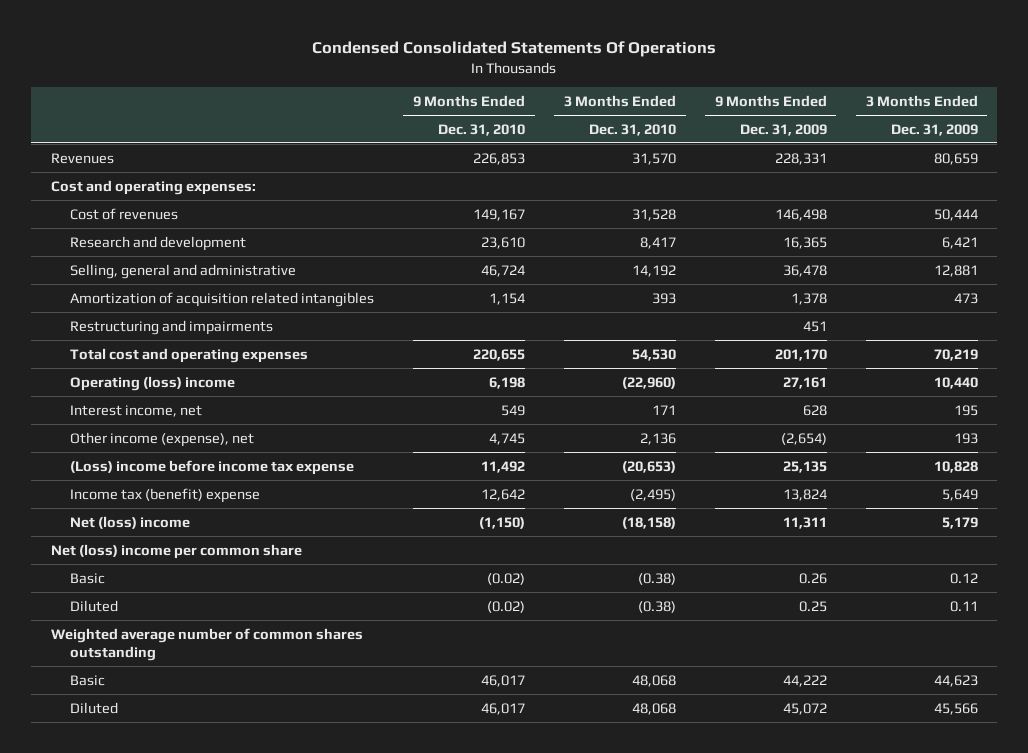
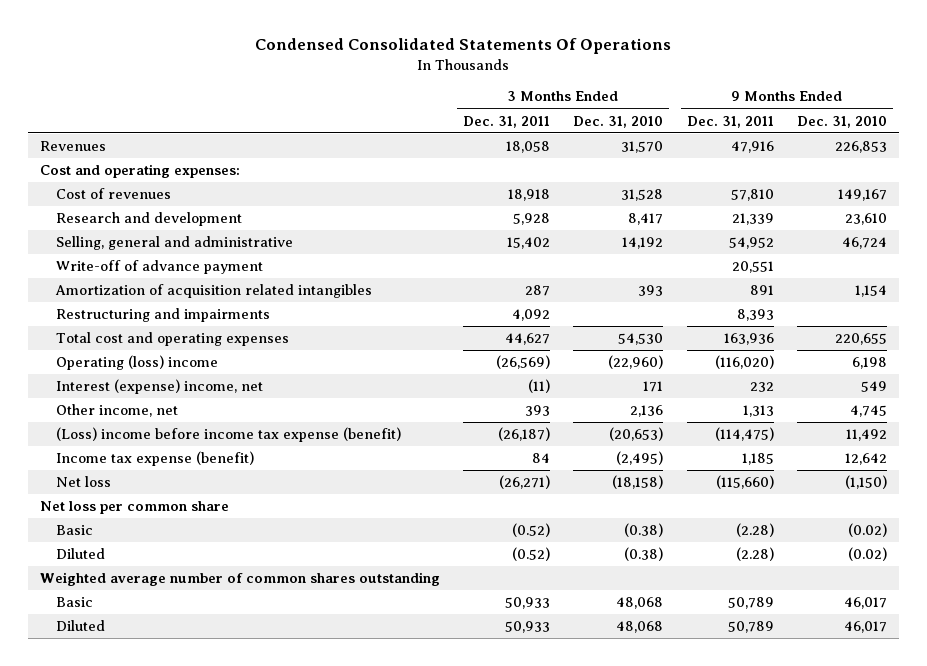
- | 9 Months Ended Dec. 31, 2010 | 3 Months Ended Dec. 31, 2010 | 9 Months Ended Dec. 31, 2009 | 3 Months Ended Dec. 31, 2009
+ | 3 Months Ended Dec. 31, 2011 | 3 Months Ended Dec. 31, 2010 | 9 Months Ended Dec. 31, 2011 | 9 Months Ended Dec. 31, 2010
+ Write-off of advance payment | | | 20,551 |
- Interest income, net | 549 | 171 | 628 | 195
- Other income (expense), net | 4,745 | 2,136 | (2,654) | 193
- (Loss) income before income tax expense | 11,492 | (20,653) | 25,135 | 10,828
- Income tax (benefit) expense | 12,642 | (2,495) | 13,824 | 5,649
- Net (loss) income | (1,150) | (18,158) | 11,311 | 5,179
- Net (loss) income per common share
+ Interest (expense) income, net | (11) | 171 | 232 | 549
+ Other income, net | 393 | 2,136 | 1,313 | 4,745
+ (Loss) income before income tax expense (benefit) | (26,187) | (20,653) | (114,475) | 11,492
+ Income tax expense (benefit) | 84 | (2,495) | 1,185 | 12,642
+ Net loss | (26,271) | (18,158) | (115,660) | (1,150)
+ Net loss per common share

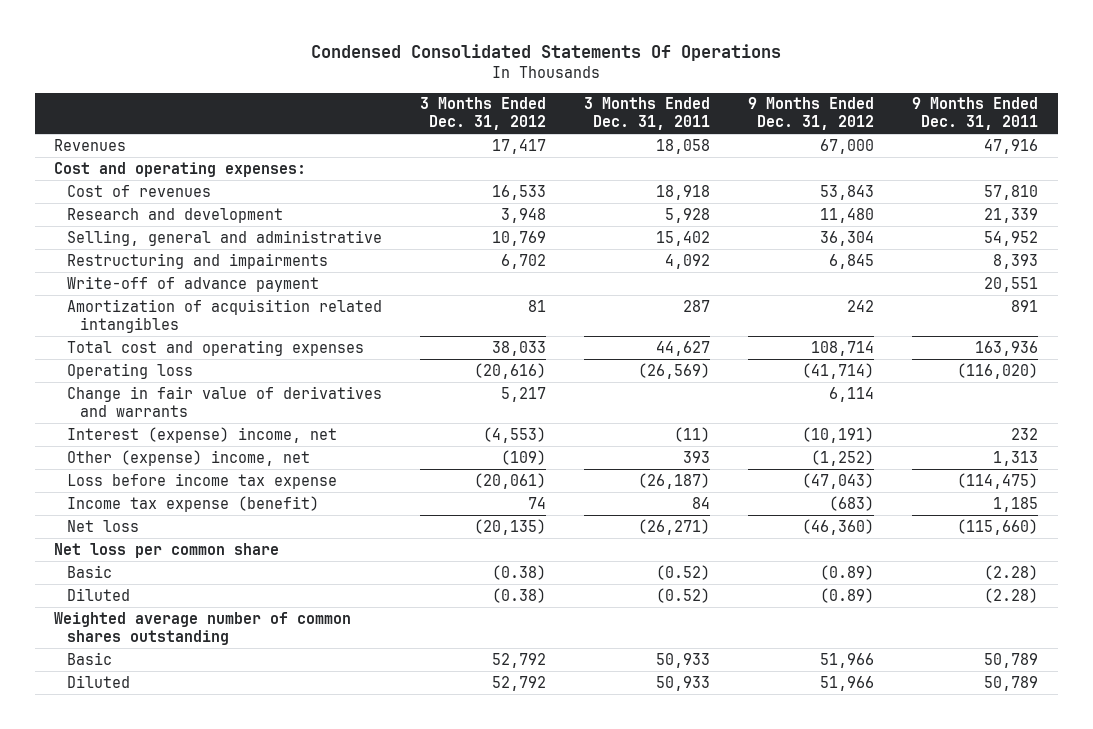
- | 3 Months Ended Dec. 31, 2011 | 3 Months Ended Dec. 31, 2010 | 9 Months Ended Dec. 31, 2011 | 9 Months Ended Dec. 31, 2010
+ | 3 Months Ended Dec. 31, 2012 | 3 Months Ended Dec. 31, 2011 | 9 Months Ended Dec. 31, 2012 | 9 Months Ended Dec. 31, 2011
moved up: Restructuring and impairments | 6,702 | 4,092 | 6,845 | 8,393
- Operating (loss) income | (26,569) | (22,960) | (116,020) | 6,198
+ Operating loss | (20,616) | (26,569) | (41,714) | (116,020)
+ Change in fair value of derivatives and warrants | 5,217 | | 6,114 |
- Other income, net | 393 | 2,136 | 1,313 | 4,745
- (Loss) income before income tax expense (benefit) | (26,187) | (20,653) | (114,475) | 11,492
+ Other (expense) income, net | (109) | 393 | (1,252) | 1,313
+ Loss before income tax expense | (20,061) | (26,187) | (47,043) | (114,475)

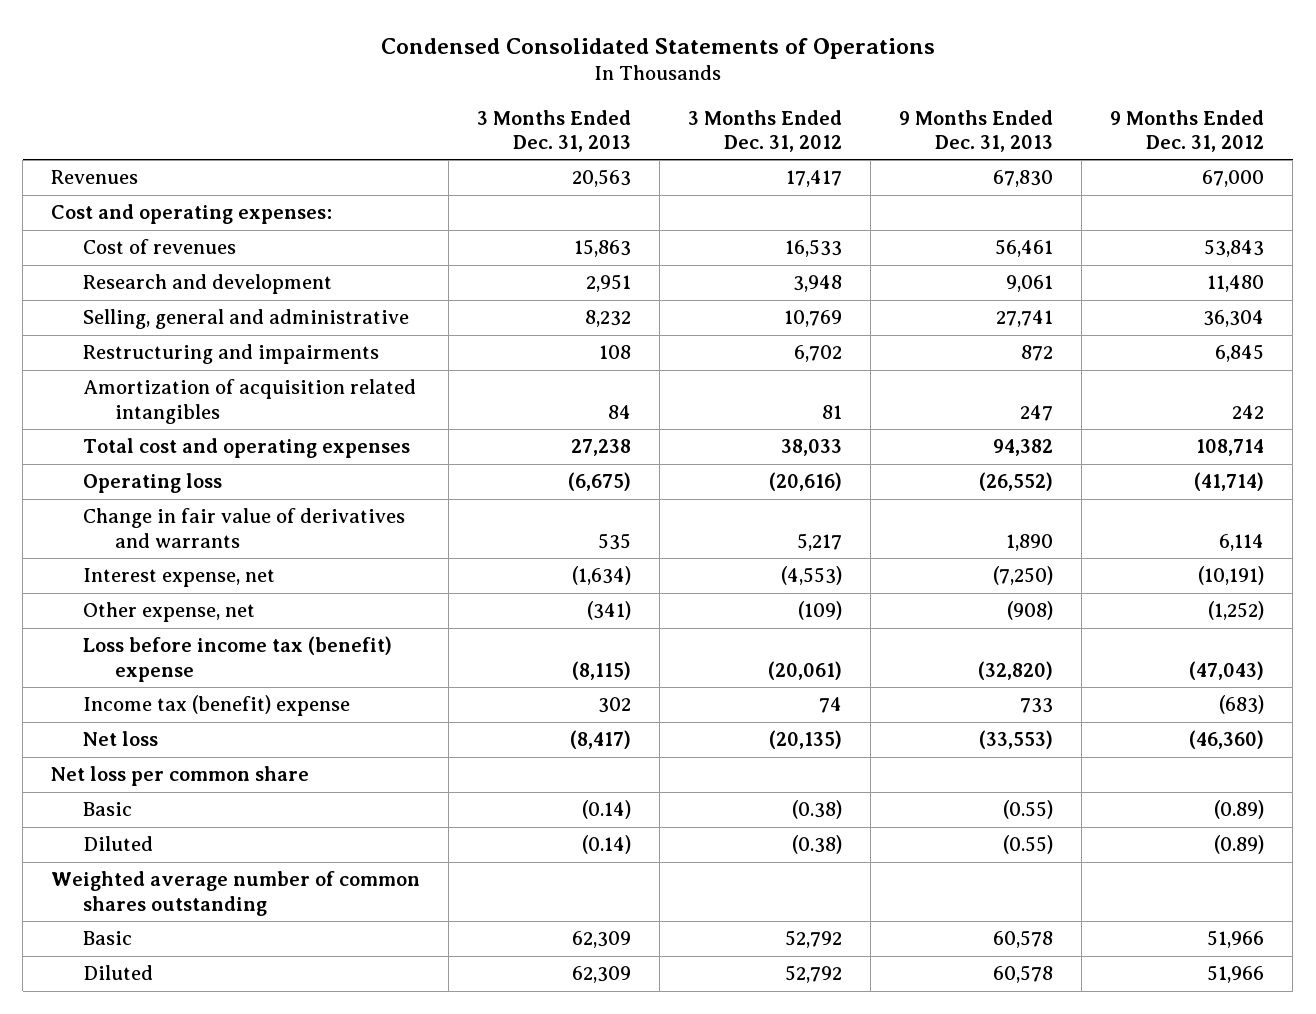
- Condensed Consolidated Statements Of Operations
+ Condensed Consolidated Statements of Operations
- | 3 Months Ended Dec. 31, 2012 | 3 Months Ended Dec. 31, 2011 | 9 Months Ended Dec. 31, 2012 | 9 Months Ended Dec. 31, 2011
+ | 3 Months Ended Dec. 31, 2013 | 3 Months Ended Dec. 31, 2012 | 9 Months Ended Dec. 31, 2013 | 9 Months Ended Dec. 31, 2012
- Write-off of advance payment | | | | 20,551
- Interest (expense) income, net | (4,553) | (11) | (10,191) | 232
- Other (expense) income, net | (109) | 393 | (1,252) | 1,313
- Loss before income tax expense | (20,061) | (26,187) | (47,043) | (114,475)
- Income tax expense (benefit) | 74 | 84 | (683) | 1,185
+ Interest expense, net | (1,634) | (4,553) | (7,250) | (10,191)
+ Other expense, net | (341) | (109) | (908) | (1,252)
+ Loss before income tax (benefit) expense | (8,115) | (20,061) | (32,820) | (47,043)
+ Income tax (benefit) expense | 302 | 74 | 733 | (683)

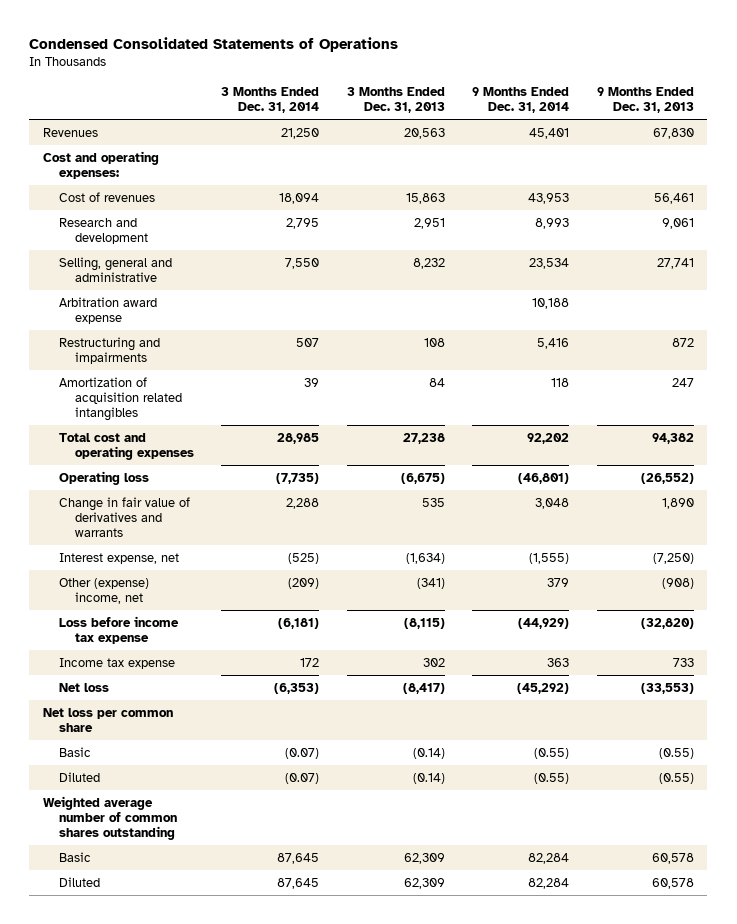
- | 3 Months Ended Dec. 31, 2013 | 3 Months Ended Dec. 31, 2012 | 9 Months Ended Dec. 31, 2013 | 9 Months Ended Dec. 31, 2012
+ | 3 Months Ended Dec. 31, 2014 | 3 Months Ended Dec. 31, 2013 | 9 Months Ended Dec. 31, 2014 | 9 Months Ended Dec. 31, 2013
+ Arbitration award expense | | | 10,188 |
- Other expense, net | (341) | (109) | (908) | (1,252)
- Loss before income tax (benefit) expense | (8,115) | (20,061) | (32,820) | (47,043)
- Income tax (benefit) expense | 302 | 74 | 733 | (683)
+ Other (expense) income, net | (209) | (341) | 379 | (908)
+ Loss before income tax expense | (6,181) | (8,115) | (44,929) | (32,820)
+ Income tax expense | 172 | 302 | 363 | 733

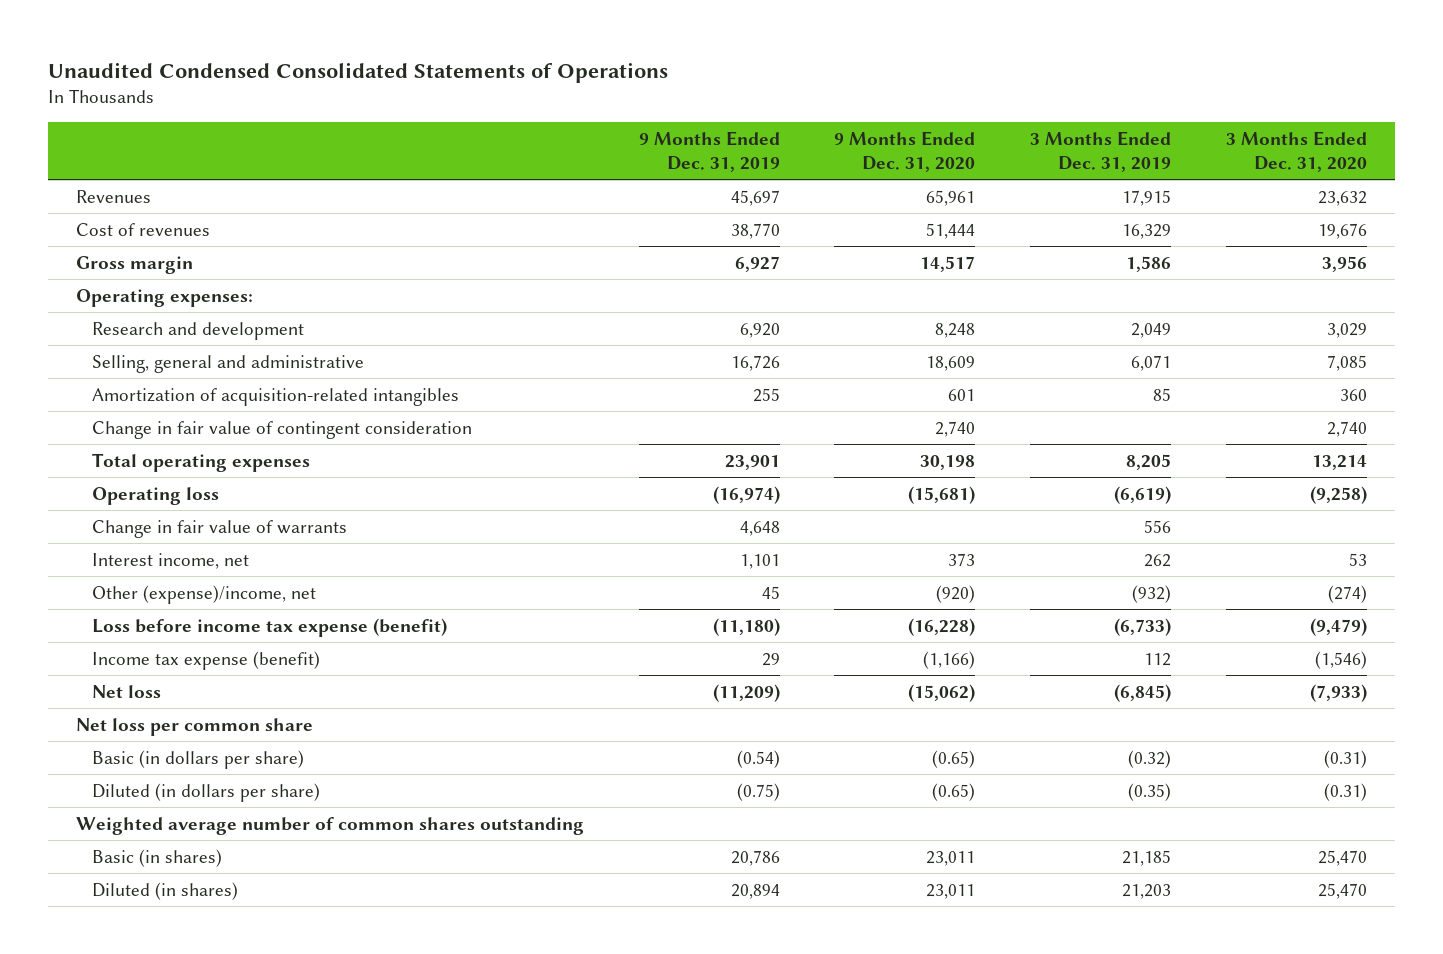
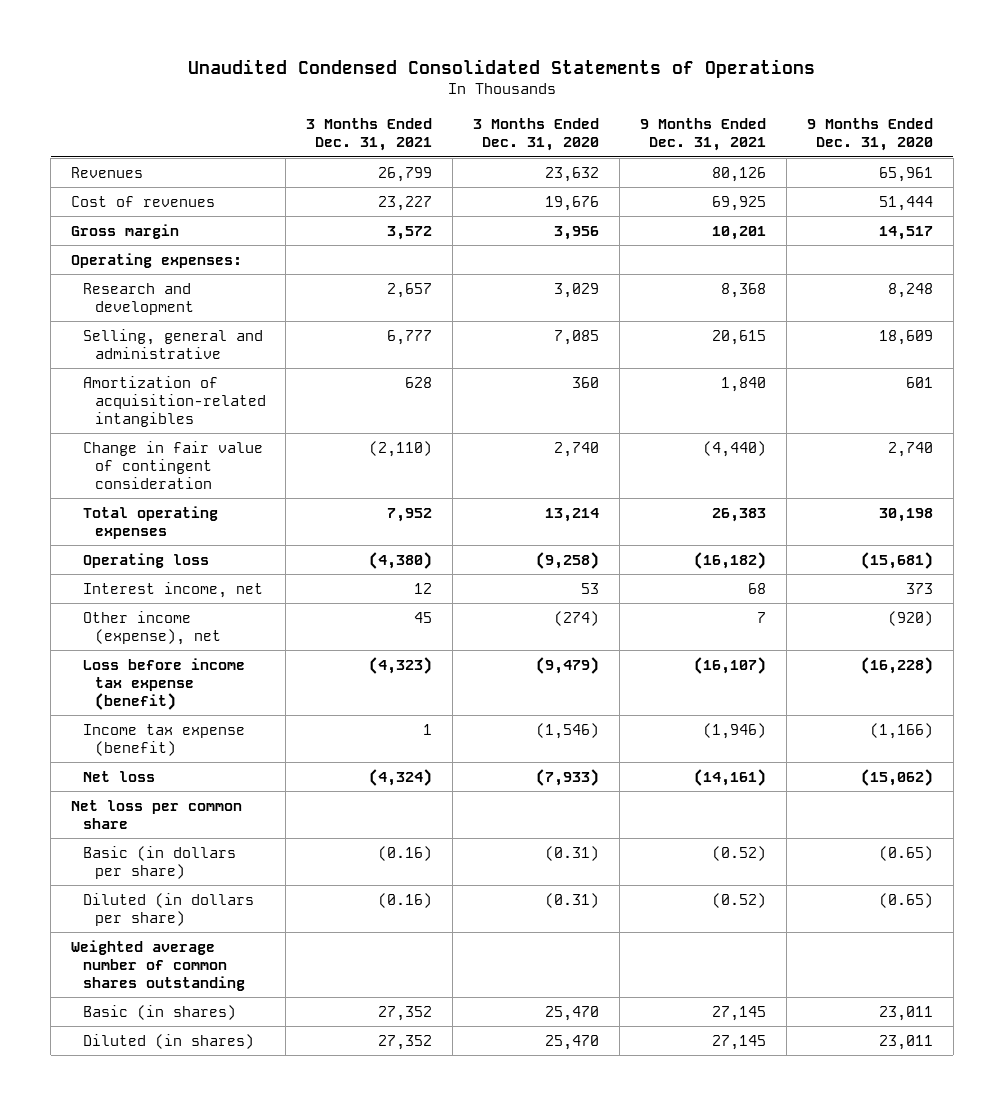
- | 9 Months Ended Dec. 31, 2019 | 9 Months Ended Dec. 31, 2020 | 3 Months Ended Dec. 31, 2019 | 3 Months Ended Dec. 31, 2020
+ | 3 Months Ended Dec. 31, 2021 | 3 Months Ended Dec. 31, 2020 | 9 Months Ended Dec. 31, 2021 | 9 Months Ended Dec. 31, 2020
- Change in fair value of warrants | 4,648 | | 556 |
- Other (expense)/income, net | 45 | (920) | (932) | (274)
+ Other income (expense), net | 45 | (274) | 7 | (920)

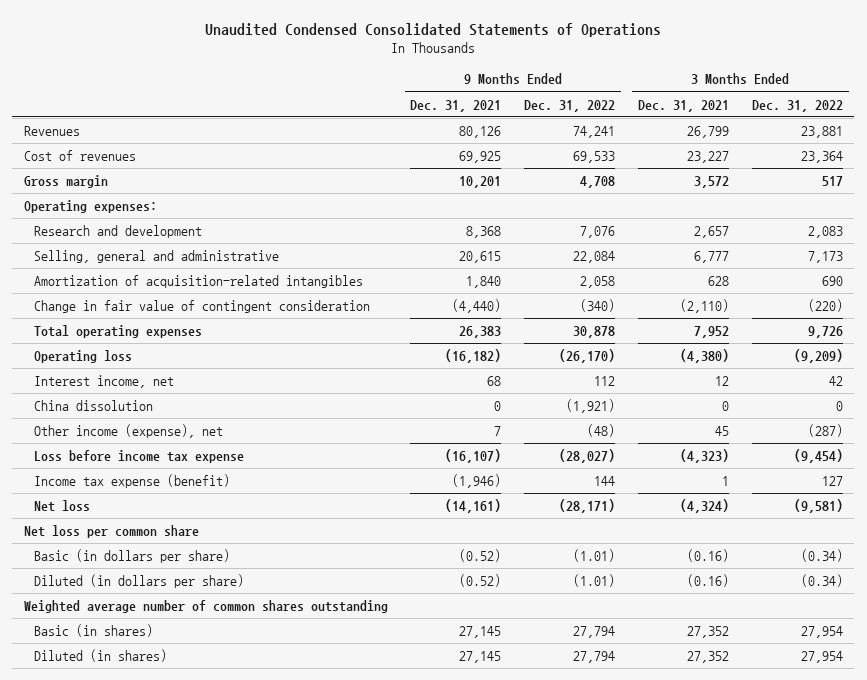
- | 3 Months Ended Dec. 31, 2021 | 3 Months Ended Dec. 31, 2020 | 9 Months Ended Dec. 31, 2021 | 9 Months Ended Dec. 31, 2020
+ | 9 Months Ended Dec. 31, 2021 | 9 Months Ended Dec. 31, 2022 | 3 Months Ended Dec. 31, 2021 | 3 Months Ended Dec. 31, 2022
+ China dissolution | 0 | (1,921) | 0 | 0
- Loss before income tax expense (benefit) | (4,323) | (9,479) | (16,107) | (16,228)
+ Loss before income tax expense | (16,107) | (28,027) | (4,323) | (9,454)

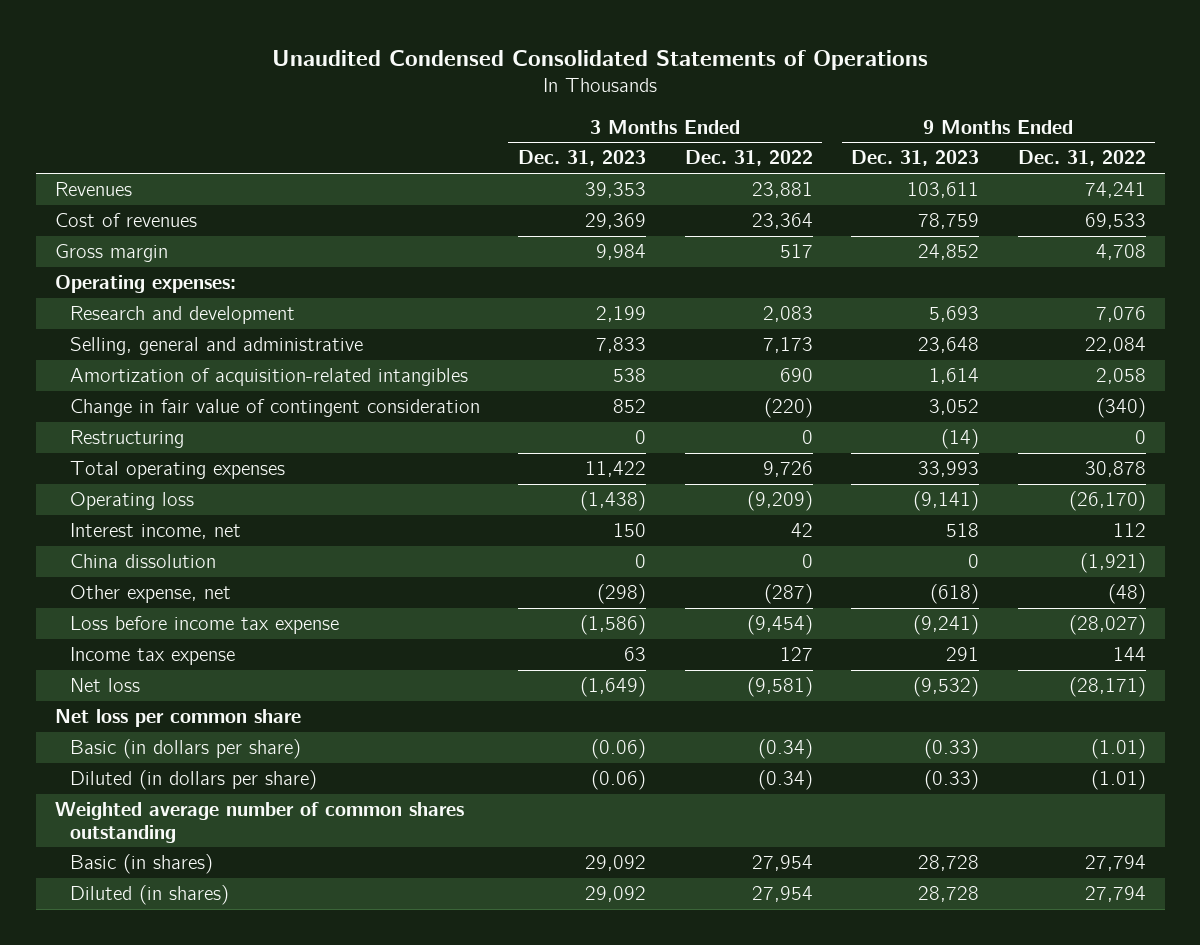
- | 9 Months Ended Dec. 31, 2021 | 9 Months Ended Dec. 31, 2022 | 3 Months Ended Dec. 31, 2021 | 3 Months Ended Dec. 31, 2022
+ | 3 Months Ended Dec. 31, 2023 | 3 Months Ended Dec. 31, 2022 | 9 Months Ended Dec. 31, 2023 | 9 Months Ended Dec. 31, 2022
+ Restructuring | 0 | 0 | (14) | 0
- Other income (expense), net | 7 | (48) | 45 | (287)
+ Other expense, net | (298) | (287) | (618) | (48)
- Income tax expense (benefit) | (1,946) | 144 | 1 | 127
+ Income tax expense | 63 | 127 | 291 | 144

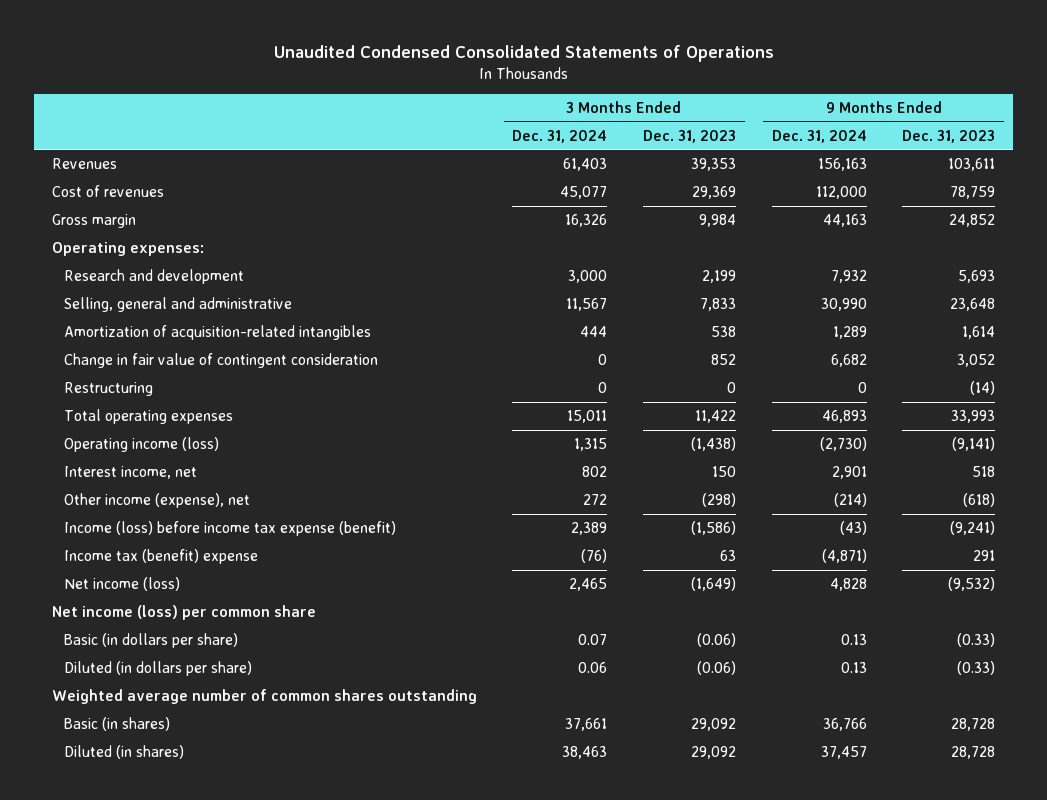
- | 3 Months Ended Dec. 31, 2023 | 3 Months Ended Dec. 31, 2022 | 9 Months Ended Dec. 31, 2023 | 9 Months Ended Dec. 31, 2022
+ | 3 Months Ended Dec. 31, 2024 | 3 Months Ended Dec. 31, 2023 | 9 Months Ended Dec. 31, 2024 | 9 Months Ended Dec. 31, 2023
- Operating loss | (1,438) | (9,209) | (9,141) | (26,170)
+ Operating income (loss) | 1,315 | (1,438) | (2,730) | (9,141)
- China dissolution | 0 | 0 | 0 | (1,921)
- Other expense, net | (298) | (287) | (618) | (48)
- Loss before income tax expense | (1,586) | (9,454) | (9,241) | (28,027)
- Income tax expense | 63 | 127 | 291 | 144
- Net loss | (1,649) | (9,581) | (9,532) | (28,171)
- Net loss per common share
+ Other income (expense), net | 272 | (298) | (214) | (618)
+ Income (loss) before income tax expense (benefit) | 2,389 | (1,586) | (43) | (9,241)
+ Income tax (benefit) expense | (76) | 63 | (4,871) | 291
+ Net income (loss) | 2,465 | (1,649) | 4,828 | (9,532)
+ Net income (loss) per common share

